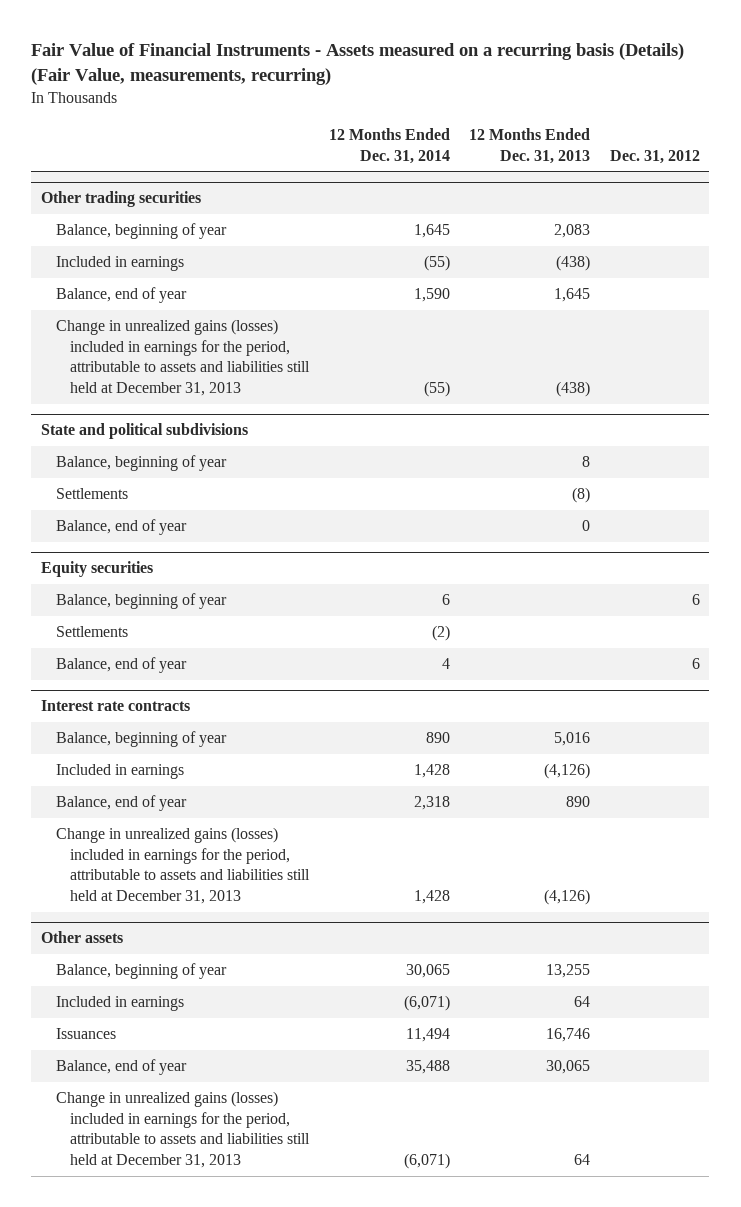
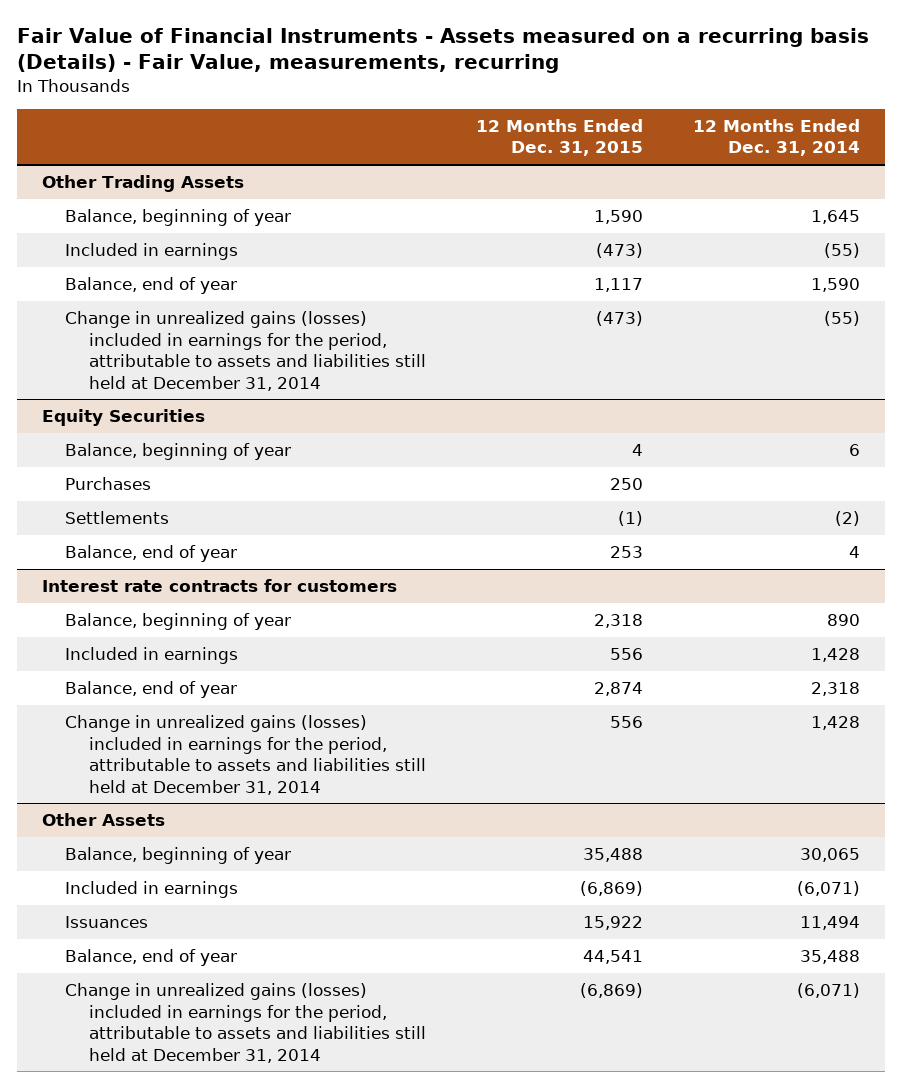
- Fair Value of Financial Instruments - Assets measured on a recurring basis (Details) (Fair Value, measurements, recurring)
+ Fair Value of Financial Instruments - Assets measured on a recurring basis (Details) - Fair Value, measurements, recurring
- | 12 Months Ended Dec. 31, 2014 | 12 Months Ended Dec. 31, 2013 | Dec. 31, 2012
+ | 12 Months Ended Dec. 31, 2015 | 12 Months Ended Dec. 31, 2014
- Other trading securities
+ Other Trading Assets
- Change in unrealized gains (losses) included in earnings for the period, attributable to assets and liabilities still held at December 31, 2013 | (55) | (438) |
- State and political subdivisions
- Balance, beginning of year | | 8 |
- Settlements | | (8) |
- Balance, end of year | | 0 |
- Equity securities
+ Change in unrealized gains (losses) included in earnings for the period, attributable to assets and liabilities still held at December 31, 2014 | (473) | (55)
+ Equity Securities
+ Purchases | 250 |
- Interest rate contracts
+ Interest rate contracts for customers
- Change in unrealized gains (losses) included in earnings for the period, attributable to assets and liabilities still held at December 31, 2013 | 1,428 | (4,126) |
- Other assets
+ Change in unrealized gains (losses) included in earnings for the period, attributable to assets and liabilities still held at December 31, 2014 | 556 | 1,428
+ Other Assets
- Change in unrealized gains (losses) included in earnings for the period, attributable to assets and liabilities still held at December 31, 2013 | (6,071) | 64 |
+ Change in unrealized gains (losses) included in earnings for the period, attributable to assets and liabilities still held at December 31, 2014 | (6,869) | (6,071)

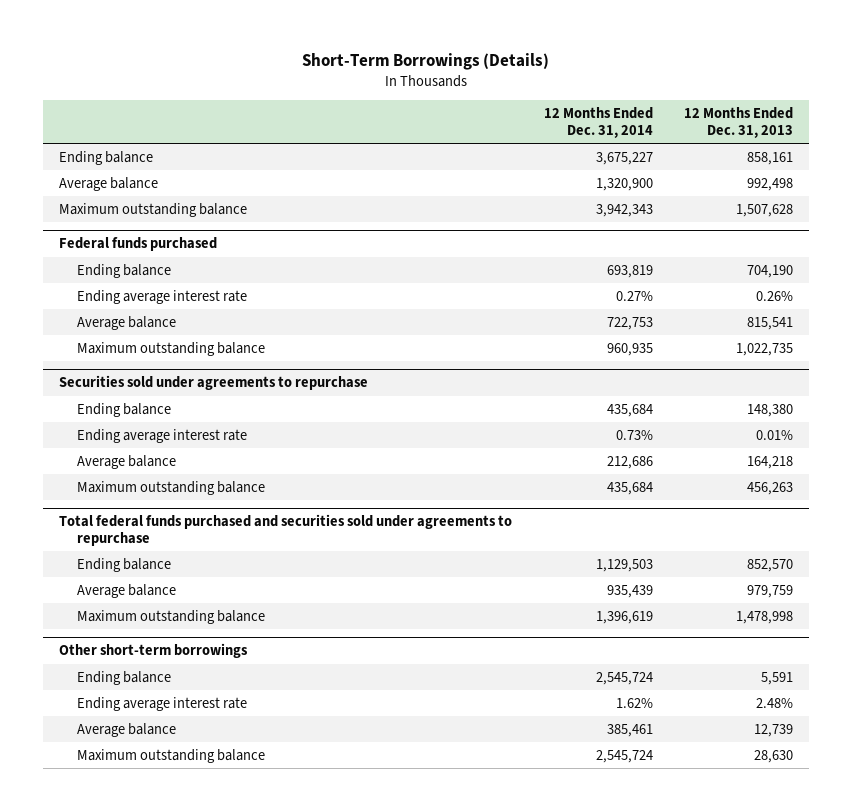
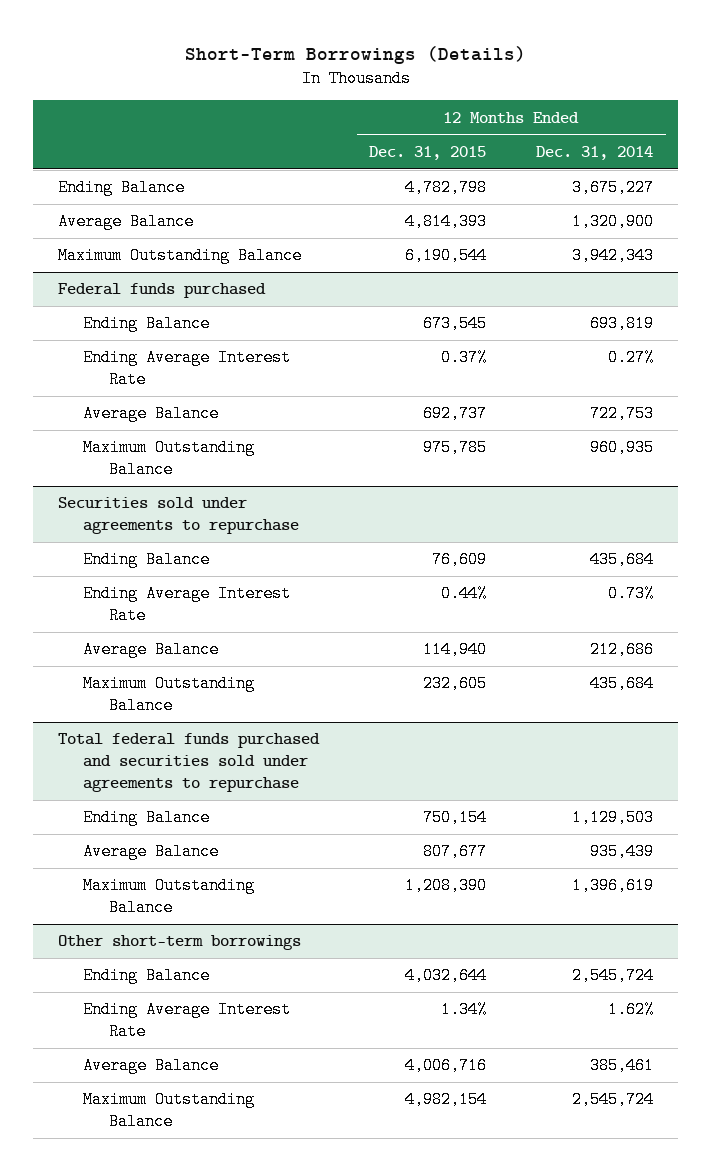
- | 12 Months Ended Dec. 31, 2014 | 12 Months Ended Dec. 31, 2013
+ | 12 Months Ended Dec. 31, 2015 | 12 Months Ended Dec. 31, 2014
- Ending balance | 3,675,227 | 858,161
- Average balance | 1,320,900 | 992,498
- Maximum outstanding balance | 3,942,343 | 1,507,628
+ Ending Balance | 4,782,798 | 3,675,227
+ Average Balance | 4,814,393 | 1,320,900
+ Maximum Outstanding Balance | 6,190,544 | 3,942,343
@ Federal funds purchased
- Ending balance | 693,819 | 704,190
- Ending average interest rate | 0.27% | 0.26%
- Average balance | 722,753 | 815,541
- Maximum outstanding balance | 960,935 | 1,022,735
+ Ending Balance | 673,545 | 693,819
+ Ending Average Interest Rate | 0.37% | 0.27%
+ Average Balance | 692,737 | 722,753
+ Maximum Outstanding Balance | 975,785 | 960,935
@ Securities sold under agreements to repurchase
- Ending balance | 435,684 | 148,380
- Ending average interest rate | 0.73% | 0.01%
- Average balance | 212,686 | 164,218
- Maximum outstanding balance | 435,684 | 456,263
+ Ending Balance | 76,609 | 435,684
+ Ending Average Interest Rate | 0.44% | 0.73%
+ Average Balance | 114,940 | 212,686
+ Maximum Outstanding Balance | 232,605 | 435,684
@ Total federal funds purchased and securities sold under agreements to repurchase
- Ending balance | 1,129,503 | 852,570
- Average balance | 935,439 | 979,759
- Maximum outstanding balance | 1,396,619 | 1,478,998
+ Ending Balance | 750,154 | 1,129,503
+ Average Balance | 807,677 | 935,439
+ Maximum Outstanding Balance | 1,208,390 | 1,396,619
@ Other short-term borrowings
- Ending balance | 2,545,724 | 5,591
- Ending average interest rate | 1.62% | 2.48%
- Average balance | 385,461 | 12,739
- Maximum outstanding balance | 2,545,724 | 28,630
+ Ending Balance | 4,032,644 | 2,545,724
+ Ending Average Interest Rate | 1.34% | 1.62%
+ Average Balance | 4,006,716 | 385,461
+ Maximum Outstanding Balance | 4,982,154 | 2,545,724

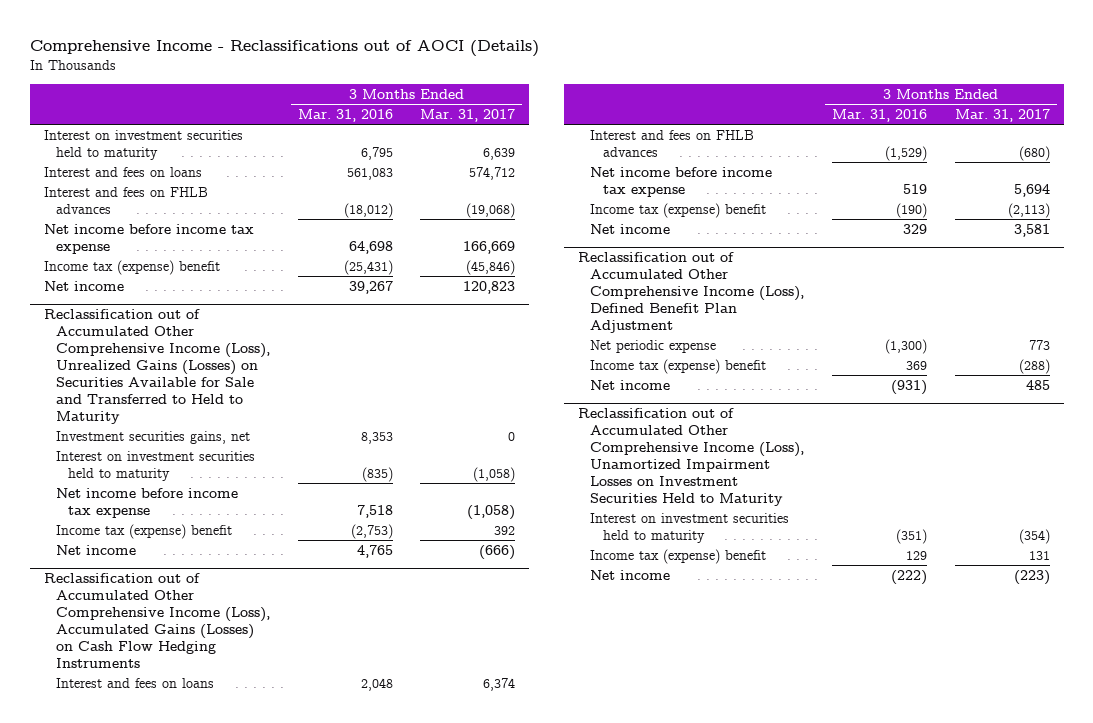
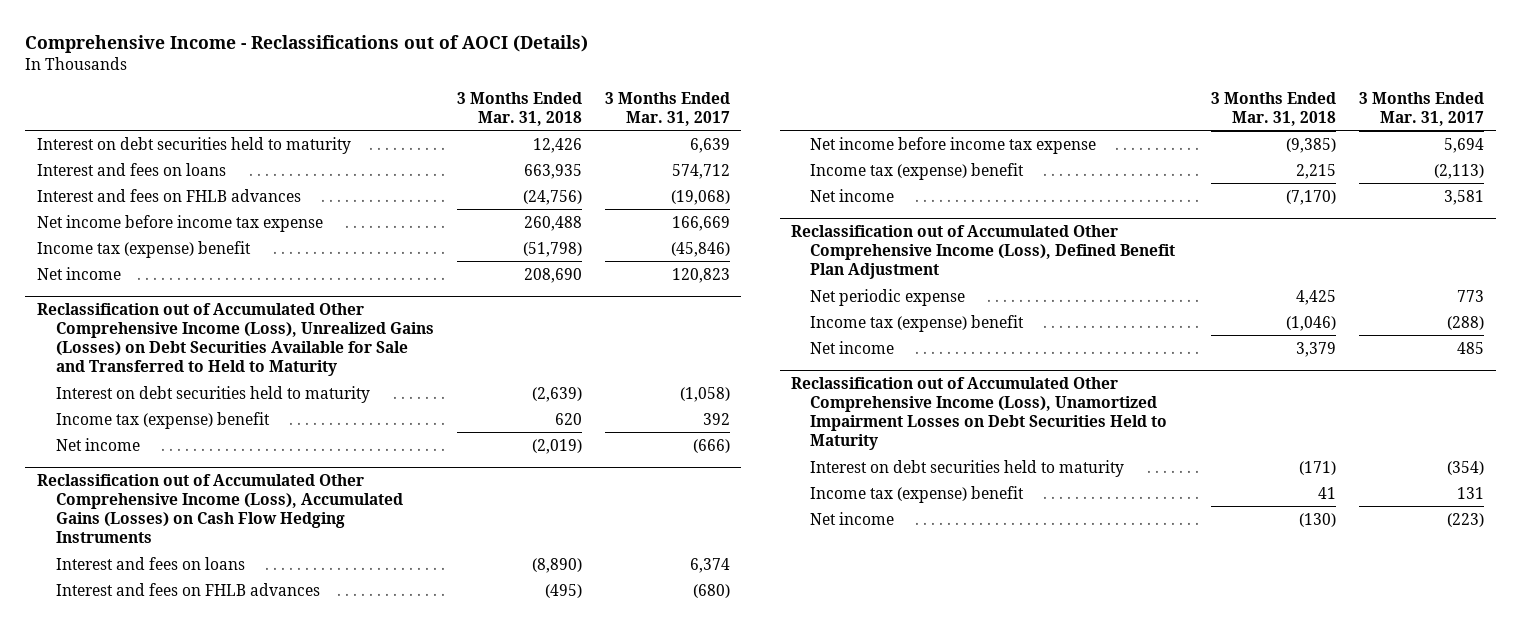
- | 3 Months Ended Mar. 31, 2016 | 3 Months Ended Mar. 31, 2017
+ | 3 Months Ended Mar. 31, 2018 | 3 Months Ended Mar. 31, 2017
- Interest on investment securities held to maturity | 6,795 | 6,639
+ Interest on debt securities held to maturity | 12,426 | 6,639
- Reclassification out of Accumulated Other Comprehensive Income (Loss), Unrealized Gains (Losses) on Securities Available for Sale and Transferred to Held to Maturity
- Investment securities gains, net | 8,353 | 0
- Interest on investment securities held to maturity | (835) | (1,058)
- Net income before income tax expense | 7,518 | (1,058)
+ Reclassification out of Accumulated Other Comprehensive Income (Loss), Unrealized Gains (Losses) on Debt Securities Available for Sale and Transferred to Held to Maturity
+ Interest on debt securities held to maturity | (2,639) | (1,058)
- Reclassification out of Accumulated Other Comprehensive Income (Loss), Unamortized Impairment Losses on Investment Securities Held to Maturity
- Interest on investment securities held to maturity | (351) | (354)
+ Reclassification out of Accumulated Other Comprehensive Income (Loss), Unamortized Impairment Losses on Debt Securities Held to Maturity
+ Interest on debt securities held to maturity | (171) | (354)

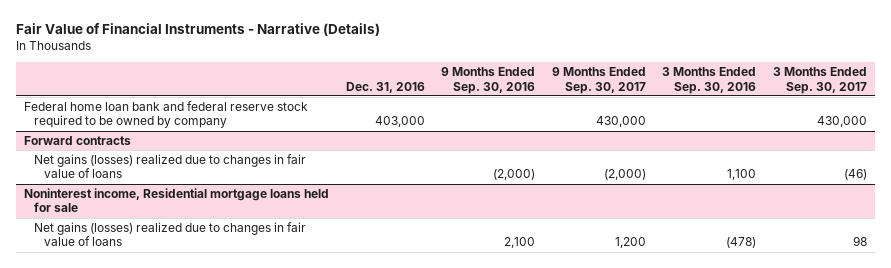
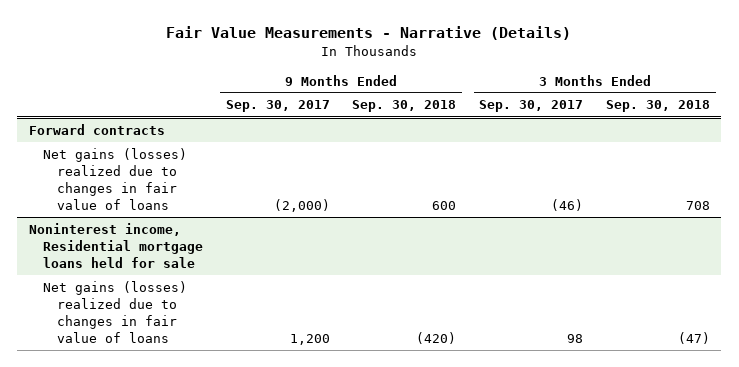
- Fair Value of Financial Instruments - Narrative (Details)
+ Fair Value Measurements - Narrative (Details)
- | Dec. 31, 2016 | 9 Months Ended Sep. 30, 2016 | 9 Months Ended Sep. 30, 2017 | 3 Months Ended Sep. 30, 2016 | 3 Months Ended Sep. 30, 2017
+ | 9 Months Ended Sep. 30, 2017 | 9 Months Ended Sep. 30, 2018 | 3 Months Ended Sep. 30, 2017 | 3 Months Ended Sep. 30, 2018
- Federal home loan bank and federal reserve stock required to be owned by company | 403,000 | | 430,000 | | 430,000

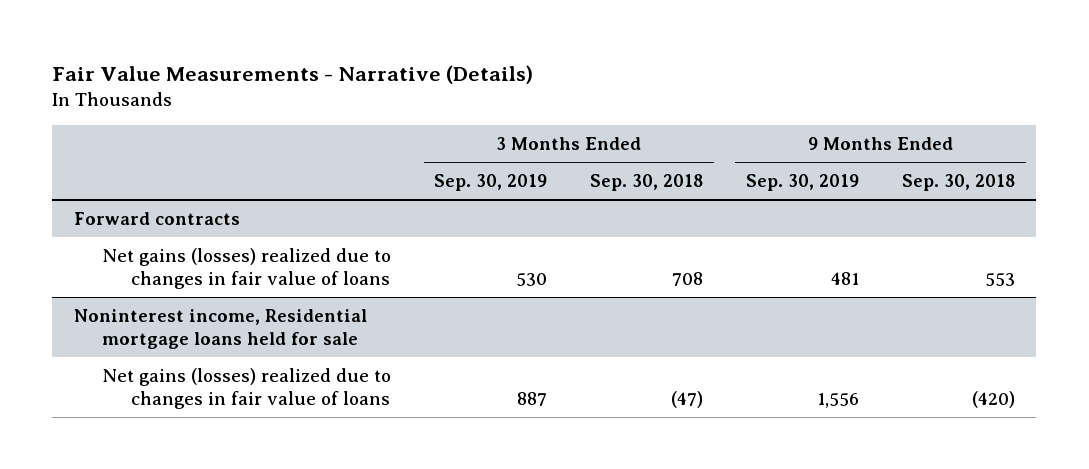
- | 9 Months Ended Sep. 30, 2017 | 9 Months Ended Sep. 30, 2018 | 3 Months Ended Sep. 30, 2017 | 3 Months Ended Sep. 30, 2018
+ | 3 Months Ended Sep. 30, 2019 | 3 Months Ended Sep. 30, 2018 | 9 Months Ended Sep. 30, 2019 | 9 Months Ended Sep. 30, 2018
@ Forward contracts
- Net gains (losses) realized due to changes in fair value of loans | (2,000) | 600 | (46) | 708
+ Net gains (losses) realized due to changes in fair value of loans | 530 | 708 | 481 | 553

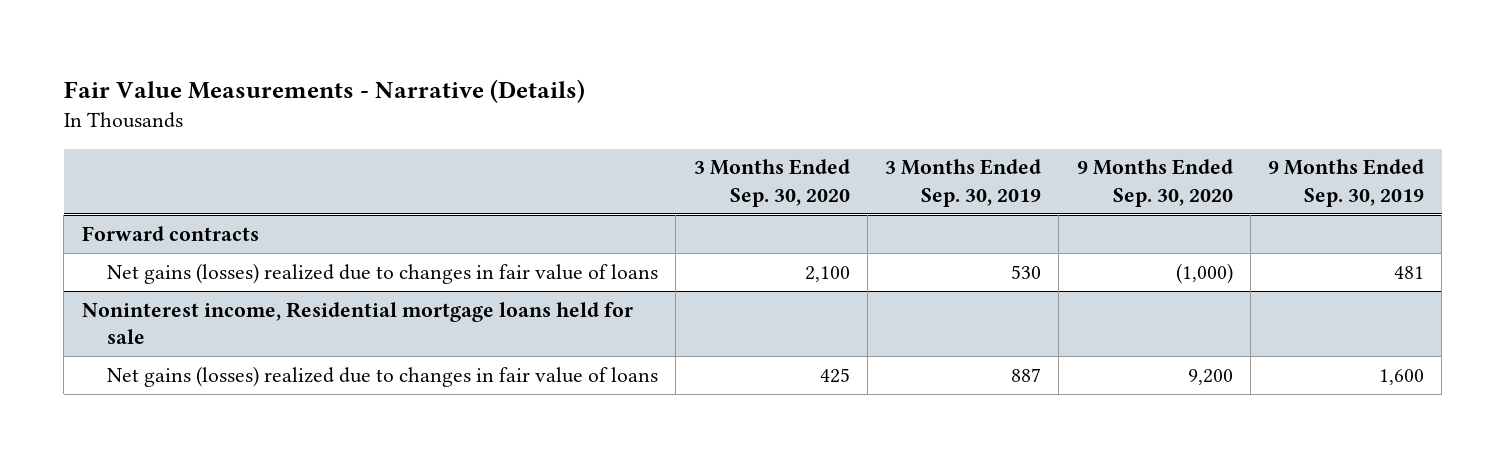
- | 3 Months Ended Sep. 30, 2019 | 3 Months Ended Sep. 30, 2018 | 9 Months Ended Sep. 30, 2019 | 9 Months Ended Sep. 30, 2018
+ | 3 Months Ended Sep. 30, 2020 | 3 Months Ended Sep. 30, 2019 | 9 Months Ended Sep. 30, 2020 | 9 Months Ended Sep. 30, 2019
@ Noninterest income, Residential mortgage loans held for sale
- Net gains (losses) realized due to changes in fair value of loans | 887 | (47) | 1,556 | (420)
+ Net gains (losses) realized due to changes in fair value of loans | 425 | 887 | 9,200 | 1,600

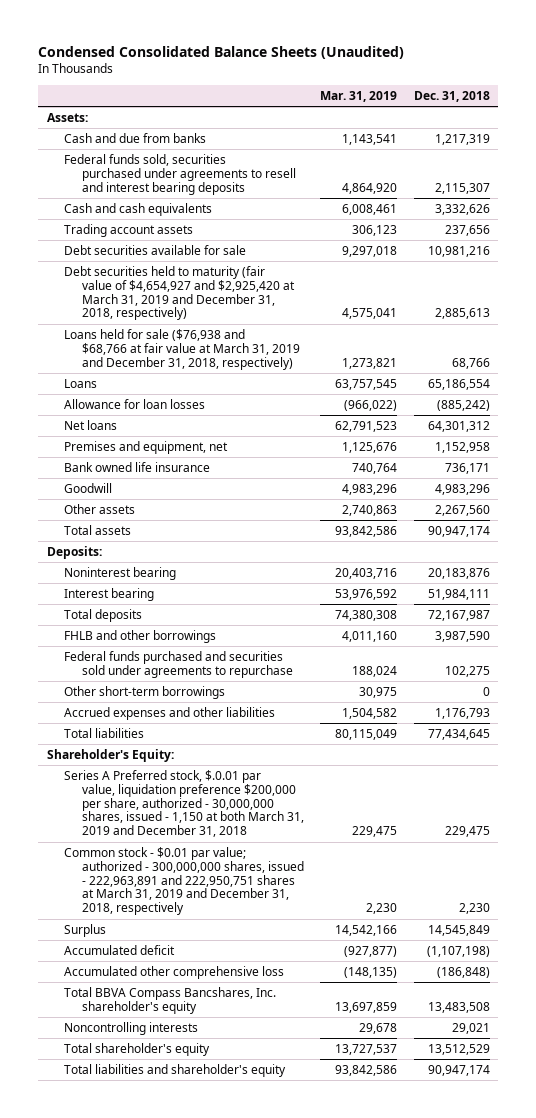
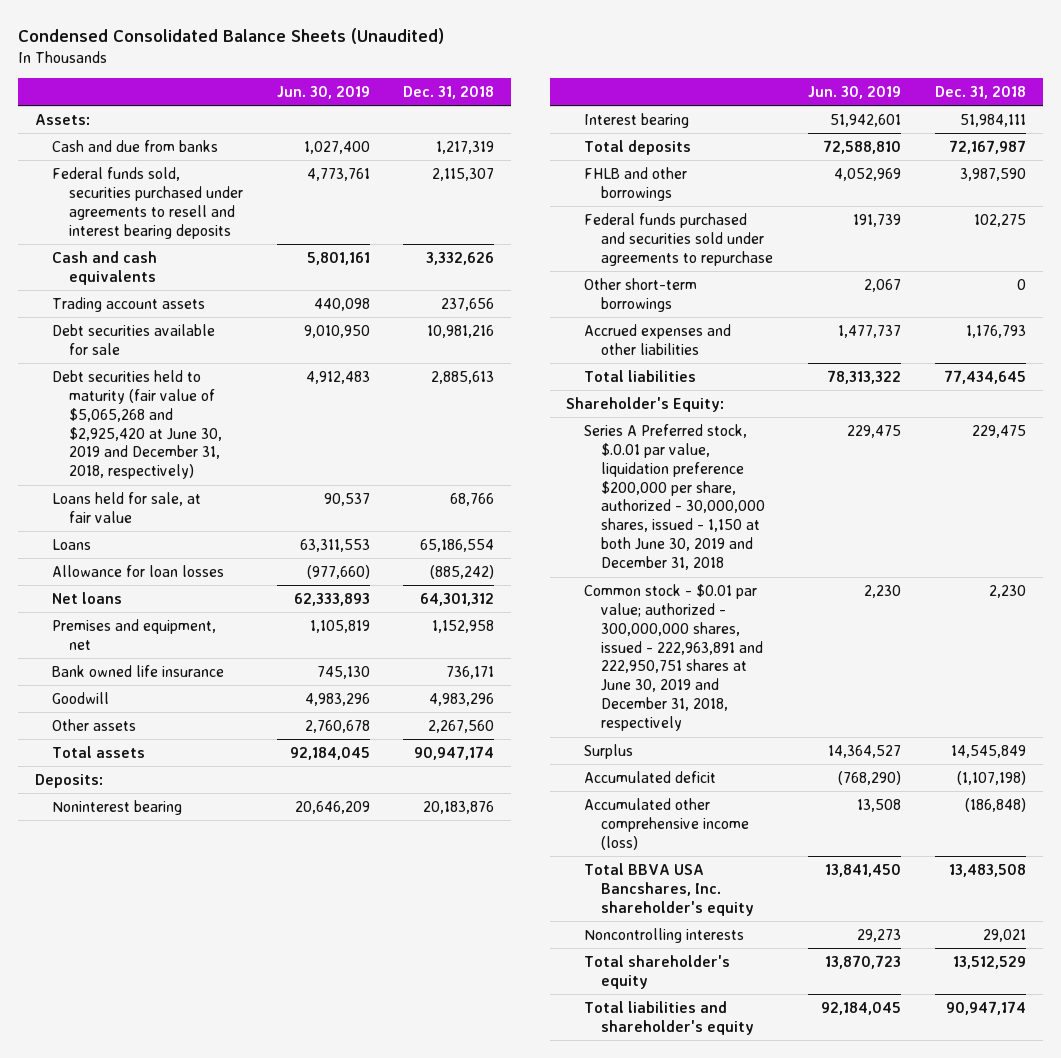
- | Mar. 31, 2019 | Dec. 31, 2018
+ | Jun. 30, 2019 | Dec. 31, 2018
- Debt securities held to maturity (fair value of $4,654,927 and $2,925,420 at March 31, 2019 and December 31, 2018, respectively) | 4,575,041 | 2,885,613
- Loans held for sale ($76,938 and $68,766 at fair value at March 31, 2019 and December 31, 2018, respectively) | 1,273,821 | 68,766
+ Debt securities held to maturity (fair value of $5,065,268 and $2,925,420 at June 30, 2019 and December 31, 2018, respectively) | 4,912,483 | 2,885,613
+ Loans held for sale, at fair value | 90,537 | 68,766
- Series A Preferred stock, $.0.01 par value, liquidation preference $200,000 per share, authorized - 30,000,000 shares, issued - 1,150 at both March 31, 2019 and December 31, 2018 | 229,475 | 229,475
- Common stock - $0.01 par value; authorized - 300,000,000 shares, issued - 222,963,891 and 222,950,751 shares at March 31, 2019 and December 31, 2018, respectively | 2,230 | 2,230
+ Series A Preferred stock, $.0.01 par value, liquidation preference $200,000 per share, authorized - 30,000,000 shares, issued - 1,150 at both June 30, 2019 and December 31, 2018 | 229,475 | 229,475
+ Common stock - $0.01 par value; authorized - 300,000,000 shares, issued - 222,963,891 and 222,950,751 shares at June 30, 2019 and December 31, 2018, respectively | 2,230 | 2,230
- Accumulated other comprehensive loss | (148,135) | (186,848)
- Total BBVA Compass Bancshares, Inc. shareholder's equity | 13,697,859 | 13,483,508
+ Accumulated other comprehensive income (loss) | 13,508 | (186,848)
+ Total BBVA USA Bancshares, Inc. shareholder's equity | 13,841,450 | 13,483,508

